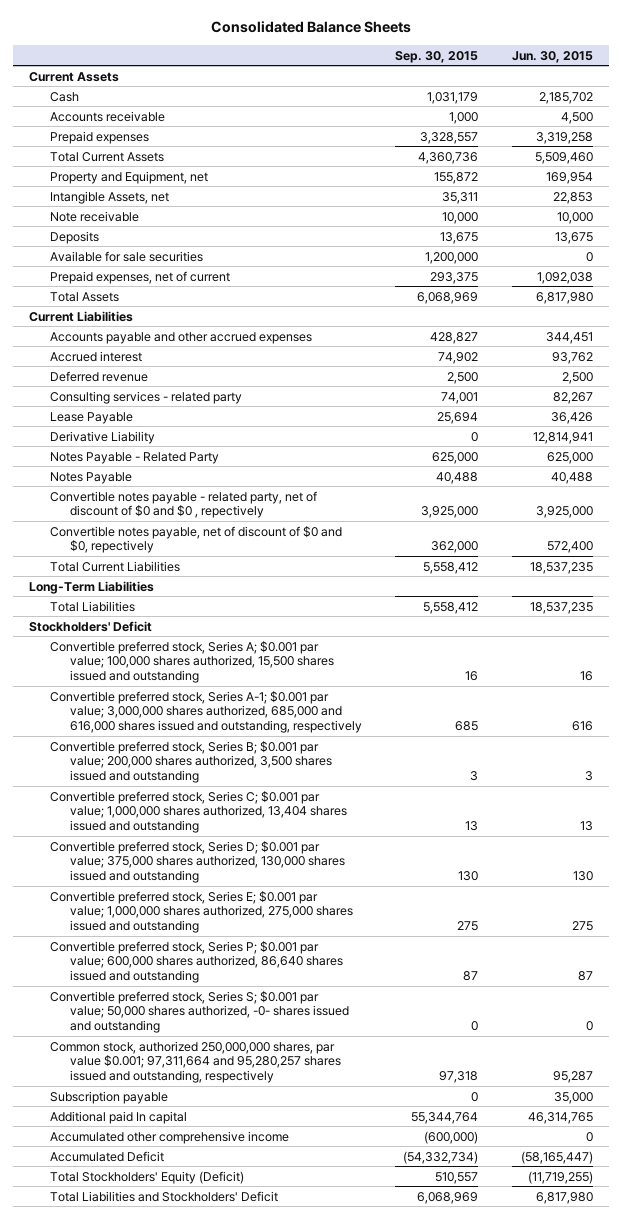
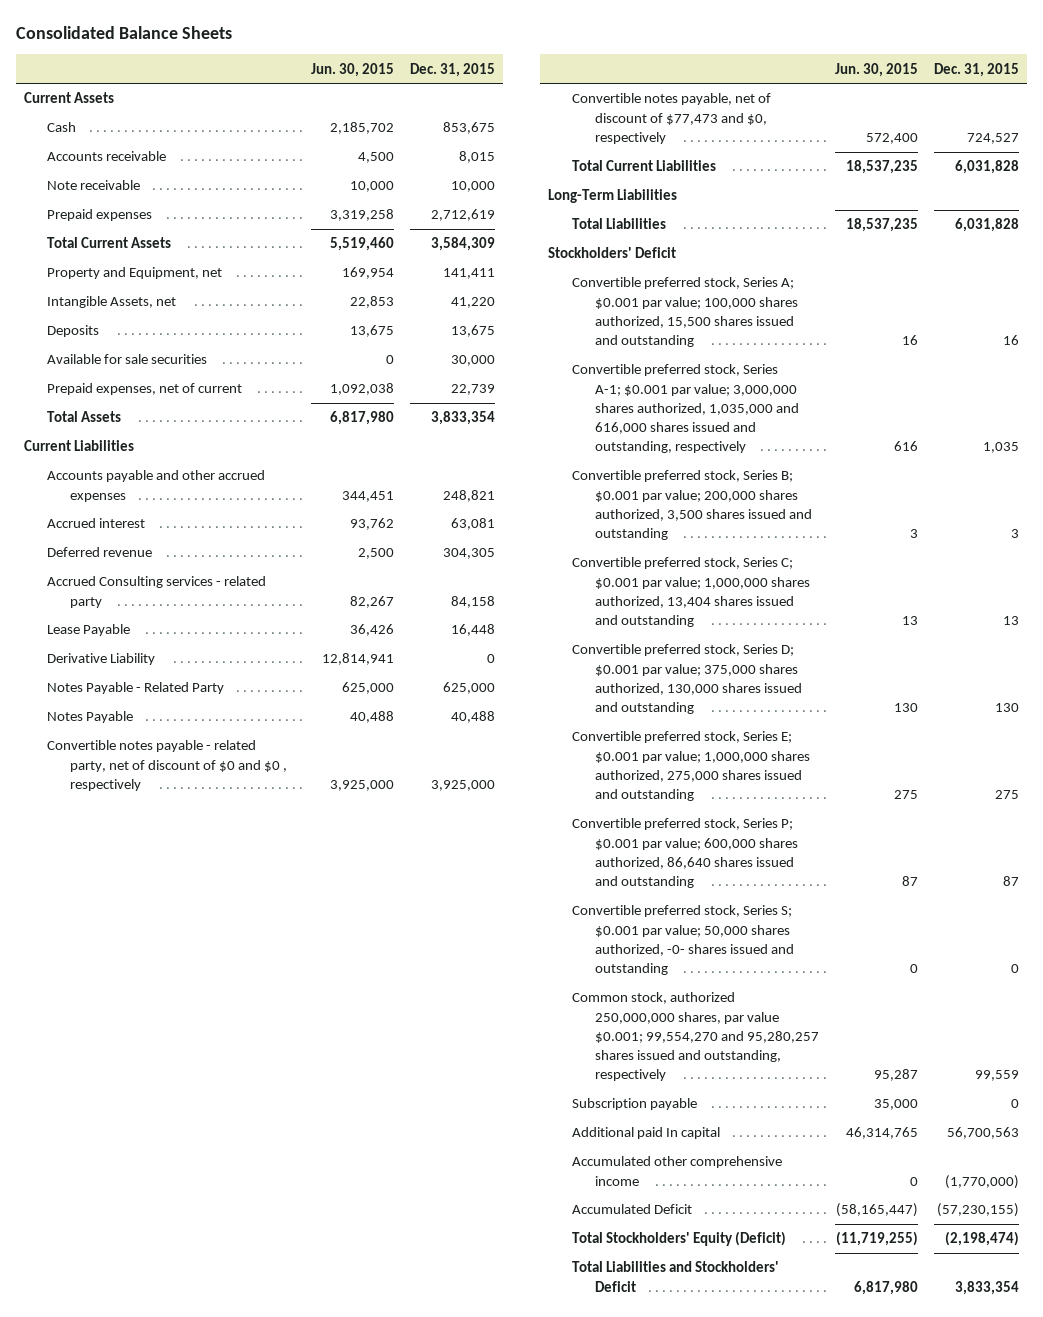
- | Sep. 30, 2015 | Jun. 30, 2015
+ | Jun. 30, 2015 | Dec. 31, 2015
moved up: Note receivable | 10,000 | 10,000
- Total Current Assets | 4,360,736 | 5,509,460
+ Total Current Assets | 5,519,460 | 3,584,309
- Consulting services - related party | 74,001 | 82,267
+ Accrued Consulting services - related party | 82,267 | 84,158
- Convertible notes payable - related party, net of discount of $0 and $0 , repectively | 3,925,000 | 3,925,000
- Convertible notes payable, net of discount of $0 and $0, repectively | 362,000 | 572,400
+ Convertible notes payable - related party, net of discount of $0 and $0 , respectively | 3,925,000 | 3,925,000
+ Convertible notes payable, net of discount of $77,473 and $0, respectively | 572,400 | 724,527
- Convertible preferred stock, Series A-1; $0.001 par value; 3,000,000 shares authorized, 685,000 and 616,000 shares issued and outstanding, respectively | 685 | 616
+ Convertible preferred stock, Series A-1; $0.001 par value; 3,000,000 shares authorized, 1,035,000 and 616,000 shares issued and outstanding, respectively | 616 | 1,035
- Common stock, authorized 250,000,000 shares, par value $0.001; 97,311,664 and 95,280,257 shares issued and outstanding, respectively | 97,318 | 95,287
+ Common stock, authorized 250,000,000 shares, par value $0.001; 99,554,270 and 95,280,257 shares issued and outstanding, respectively | 95,287 | 99,559

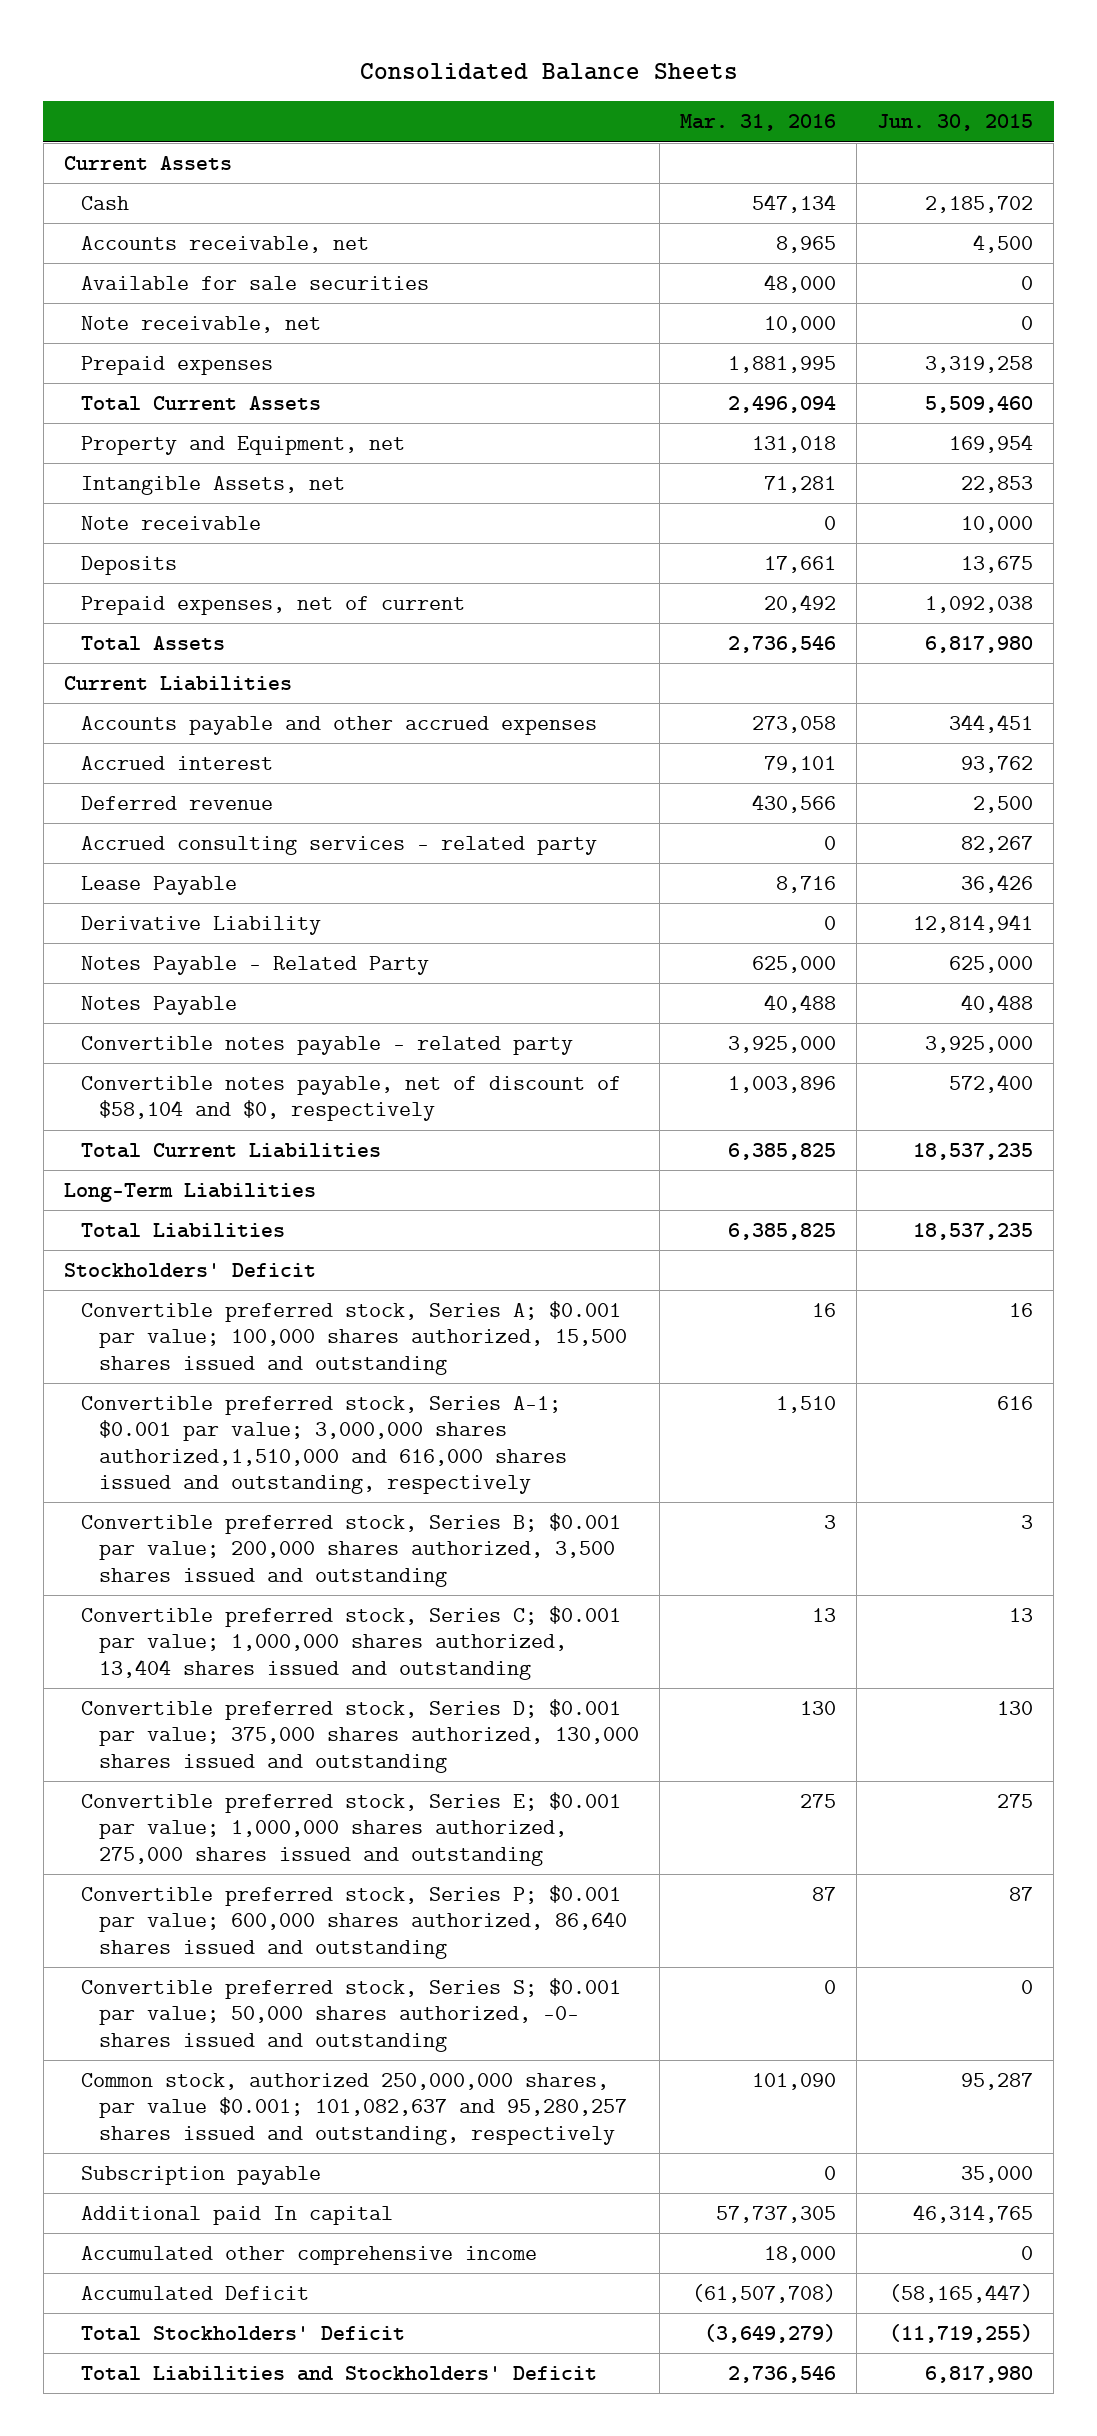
- | Jun. 30, 2015 | Dec. 31, 2015
+ | Mar. 31, 2016 | Jun. 30, 2015
- Accounts receivable | 4,500 | 8,015
+ Accounts receivable, net | 8,965 | 4,500
moved up: Available for sale securities | 48,000 | 0
+ Note receivable, net | 10,000 | 0
- Total Current Assets | 5,519,460 | 3,584,309
+ Total Current Assets | 2,496,094 | 5,509,460
moved down: Note receivable | 0 | 10,000
- Accrued Consulting services - related party | 82,267 | 84,158
+ Accrued consulting services - related party | 0 | 82,267
- Convertible notes payable - related party, net of discount of $0 and $0 , respectively | 3,925,000 | 3,925,000
- Convertible notes payable, net of discount of $77,473 and $0, respectively | 572,400 | 724,527
+ Convertible notes payable - related party | 3,925,000 | 3,925,000
+ Convertible notes payable, net of discount of $58,104 and $0, respectively | 1,003,896 | 572,400
- Convertible preferred stock, Series A-1; $0.001 par value; 3,000,000 shares authorized, 1,035,000 and 616,000 shares issued and outstanding, respectively | 616 | 1,035
+ Convertible preferred stock, Series A-1; $0.001 par value; 3,000,000 shares authorized,1,510,000 and 616,000 shares issued and outstanding, respectively | 1,510 | 616
- Common stock, authorized 250,000,000 shares, par value $0.001; 99,554,270 and 95,280,257 shares issued and outstanding, respectively | 95,287 | 99,559
+ Common stock, authorized 250,000,000 shares, par value $0.001; 101,082,637 and 95,280,257 shares issued and outstanding, respectively | 101,090 | 95,287
- Total Stockholders' Equity (Deficit) | (11,719,255) | (2,198,474)
+ Total Stockholders' Deficit | (3,649,279) | (11,719,255)

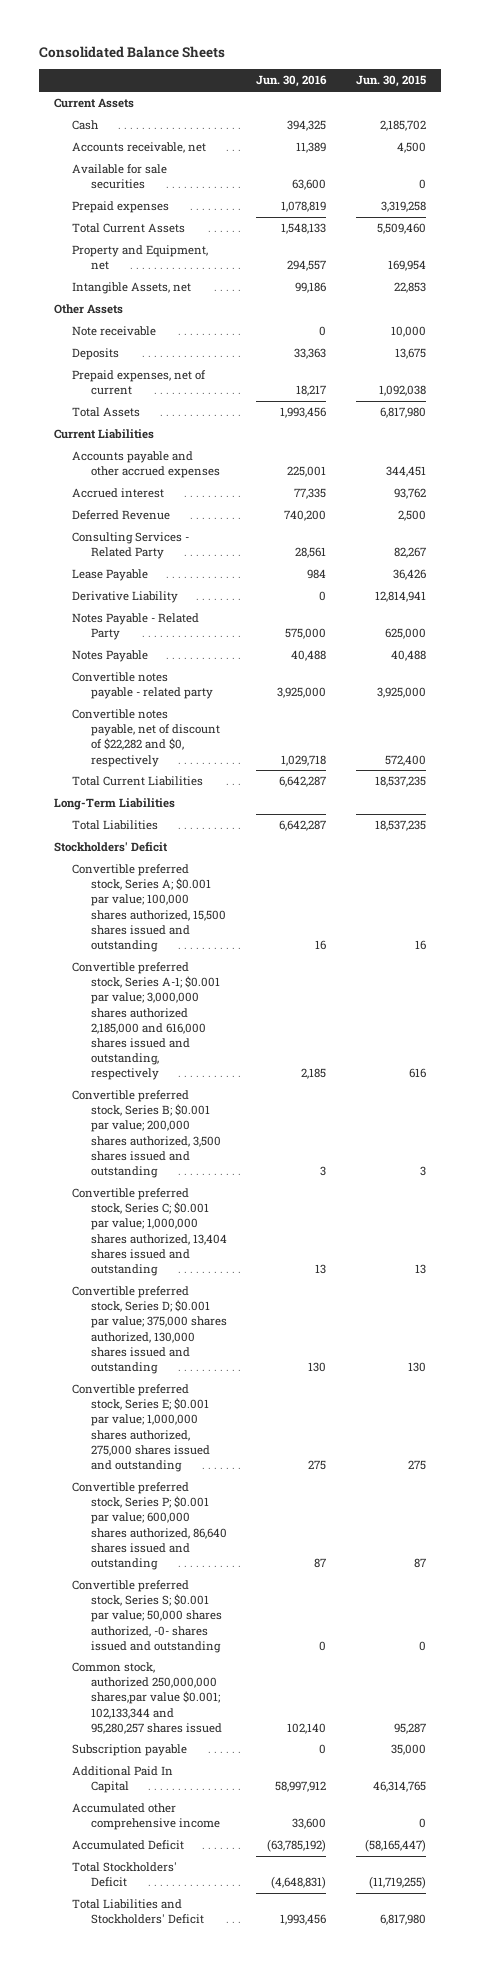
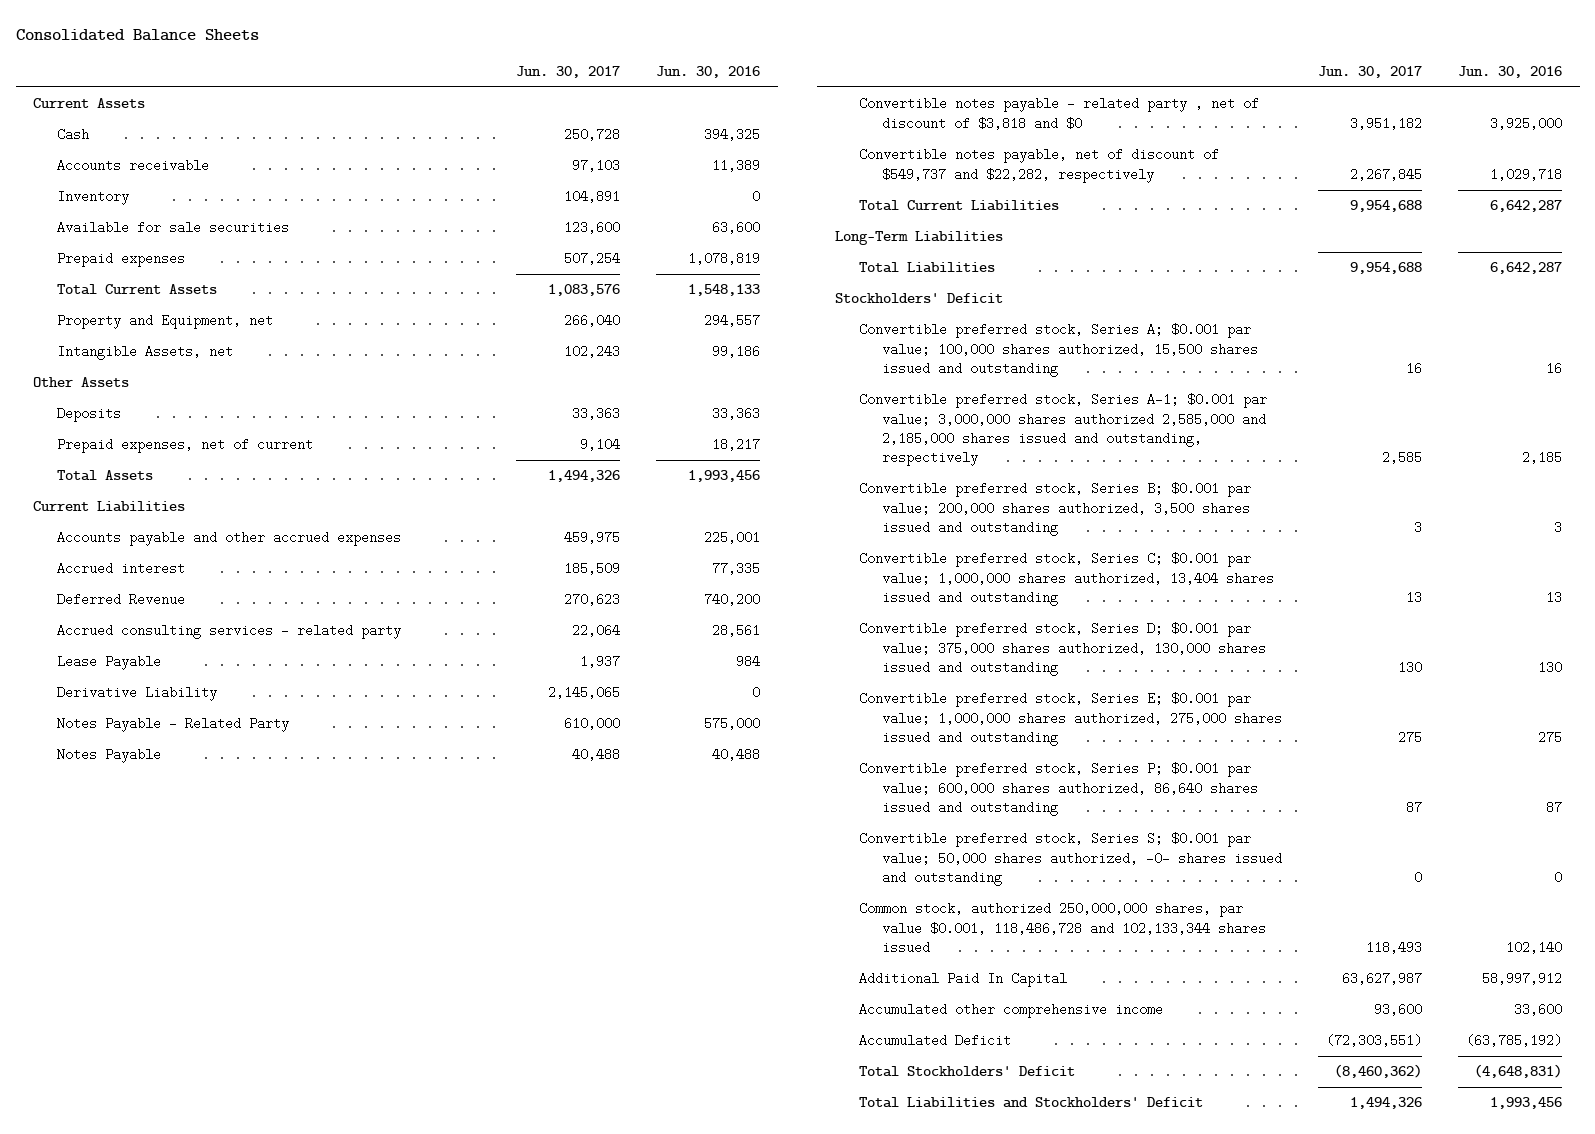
- | Jun. 30, 2016 | Jun. 30, 2015
+ | Jun. 30, 2017 | Jun. 30, 2016
- Accounts receivable, net | 11,389 | 4,500
+ Accounts receivable | 97,103 | 11,389
+ Inventory | 104,891 | 0
- Note receivable | 0 | 10,000
- Consulting Services - Related Party | 28,561 | 82,267
+ Accrued consulting services - related party | 22,064 | 28,561
- Convertible notes payable - related party | 3,925,000 | 3,925,000
- Convertible notes payable, net of discount of $22,282 and $0, respectively | 1,029,718 | 572,400
+ Convertible notes payable - related party , net of discount of $3,818 and $0 | 3,951,182 | 3,925,000
+ Convertible notes payable, net of discount of $549,737 and $22,282, respectively | 2,267,845 | 1,029,718
- Convertible preferred stock, Series A-1; $0.001 par value; 3,000,000 shares authorized 2,185,000 and 616,000 shares issued and outstanding, respectively | 2,185 | 616
+ Convertible preferred stock, Series A-1; $0.001 par value; 3,000,000 shares authorized 2,585,000 and 2,185,000 shares issued and outstanding, respectively | 2,585 | 2,185
- Common stock, authorized 250,000,000 shares,par value $0.001; 102,133,344 and 95,280,257 shares issued | 102,140 | 95,287
- Subscription payable | 0 | 35,000
+ Common stock, authorized 250,000,000 shares, par value $0.001, 118,486,728 and 102,133,344 shares issued | 118,493 | 102,140

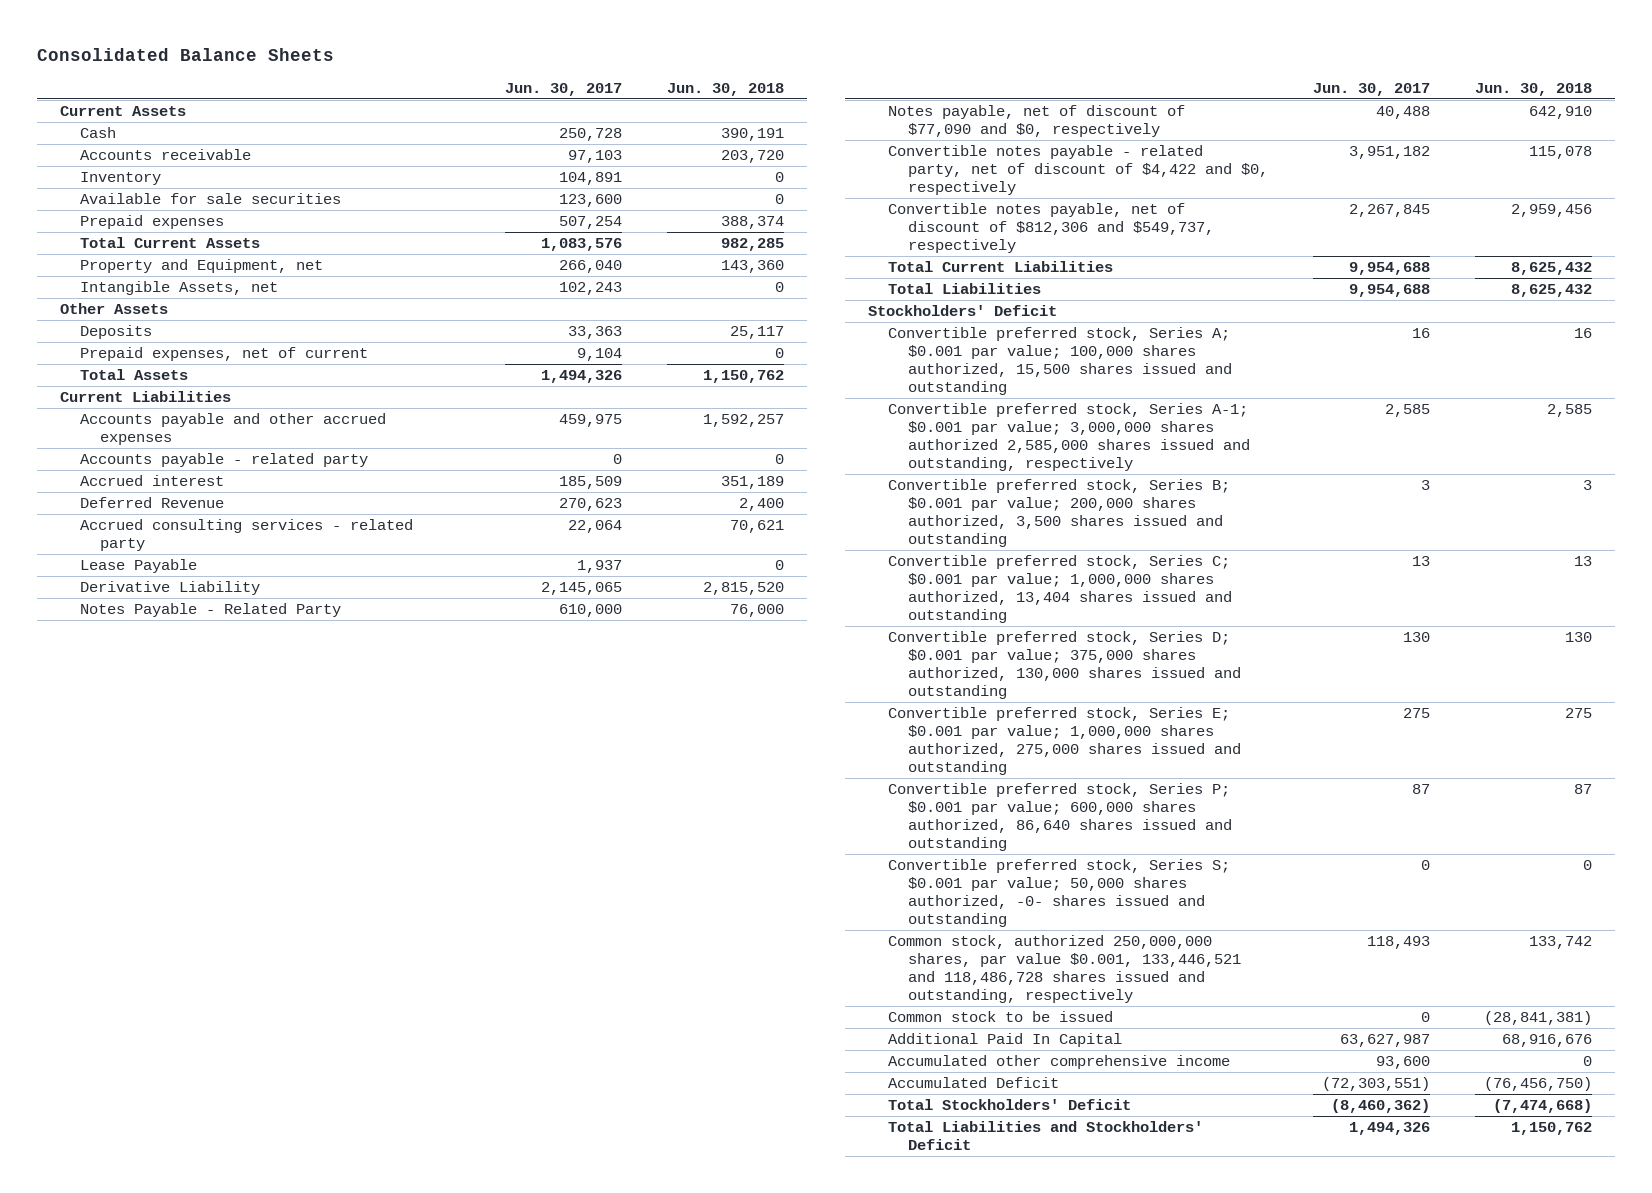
- | Jun. 30, 2017 | Jun. 30, 2016
+ | Jun. 30, 2017 | Jun. 30, 2018
+ Accounts payable - related party | 0 | 0
- Notes Payable | 40,488 | 40,488
- Convertible notes payable - related party , net of discount of $3,818 and $0 | 3,951,182 | 3,925,000
- Convertible notes payable, net of discount of $549,737 and $22,282, respectively | 2,267,845 | 1,029,718
+ Notes payable, net of discount of $77,090 and $0, respectively | 40,488 | 642,910
+ Convertible notes payable - related party, net of discount of $4,422 and $0, respectively | 3,951,182 | 115,078
+ Convertible notes payable, net of discount of $812,306 and $549,737, respectively | 2,267,845 | 2,959,456
- Long-Term Liabilities
- Convertible preferred stock, Series A-1; $0.001 par value; 3,000,000 shares authorized 2,585,000 and 2,185,000 shares issued and outstanding, respectively | 2,585 | 2,185
+ Convertible preferred stock, Series A-1; $0.001 par value; 3,000,000 shares authorized 2,585,000 shares issued and outstanding, respectively | 2,585 | 2,585
- Common stock, authorized 250,000,000 shares, par value $0.001, 118,486,728 and 102,133,344 shares issued | 118,493 | 102,140
+ Common stock, authorized 250,000,000 shares, par value $0.001, 133,446,521 and 118,486,728 shares issued and outstanding, respectively | 118,493 | 133,742
+ Common stock to be issued | 0 | (28,841,381)

